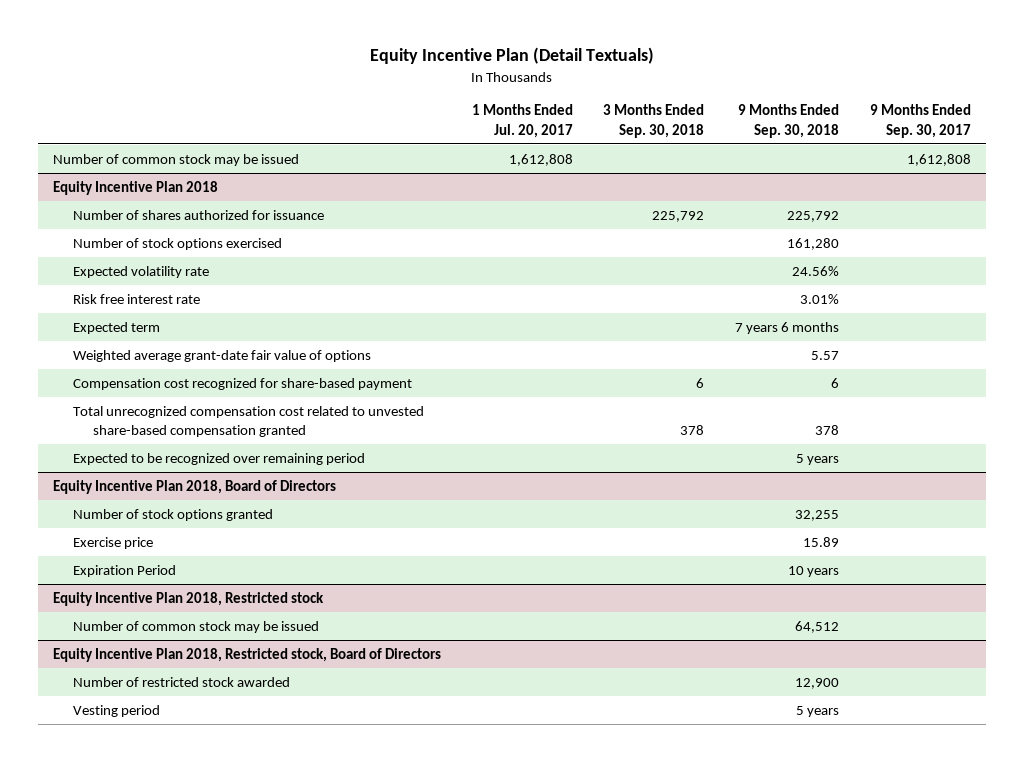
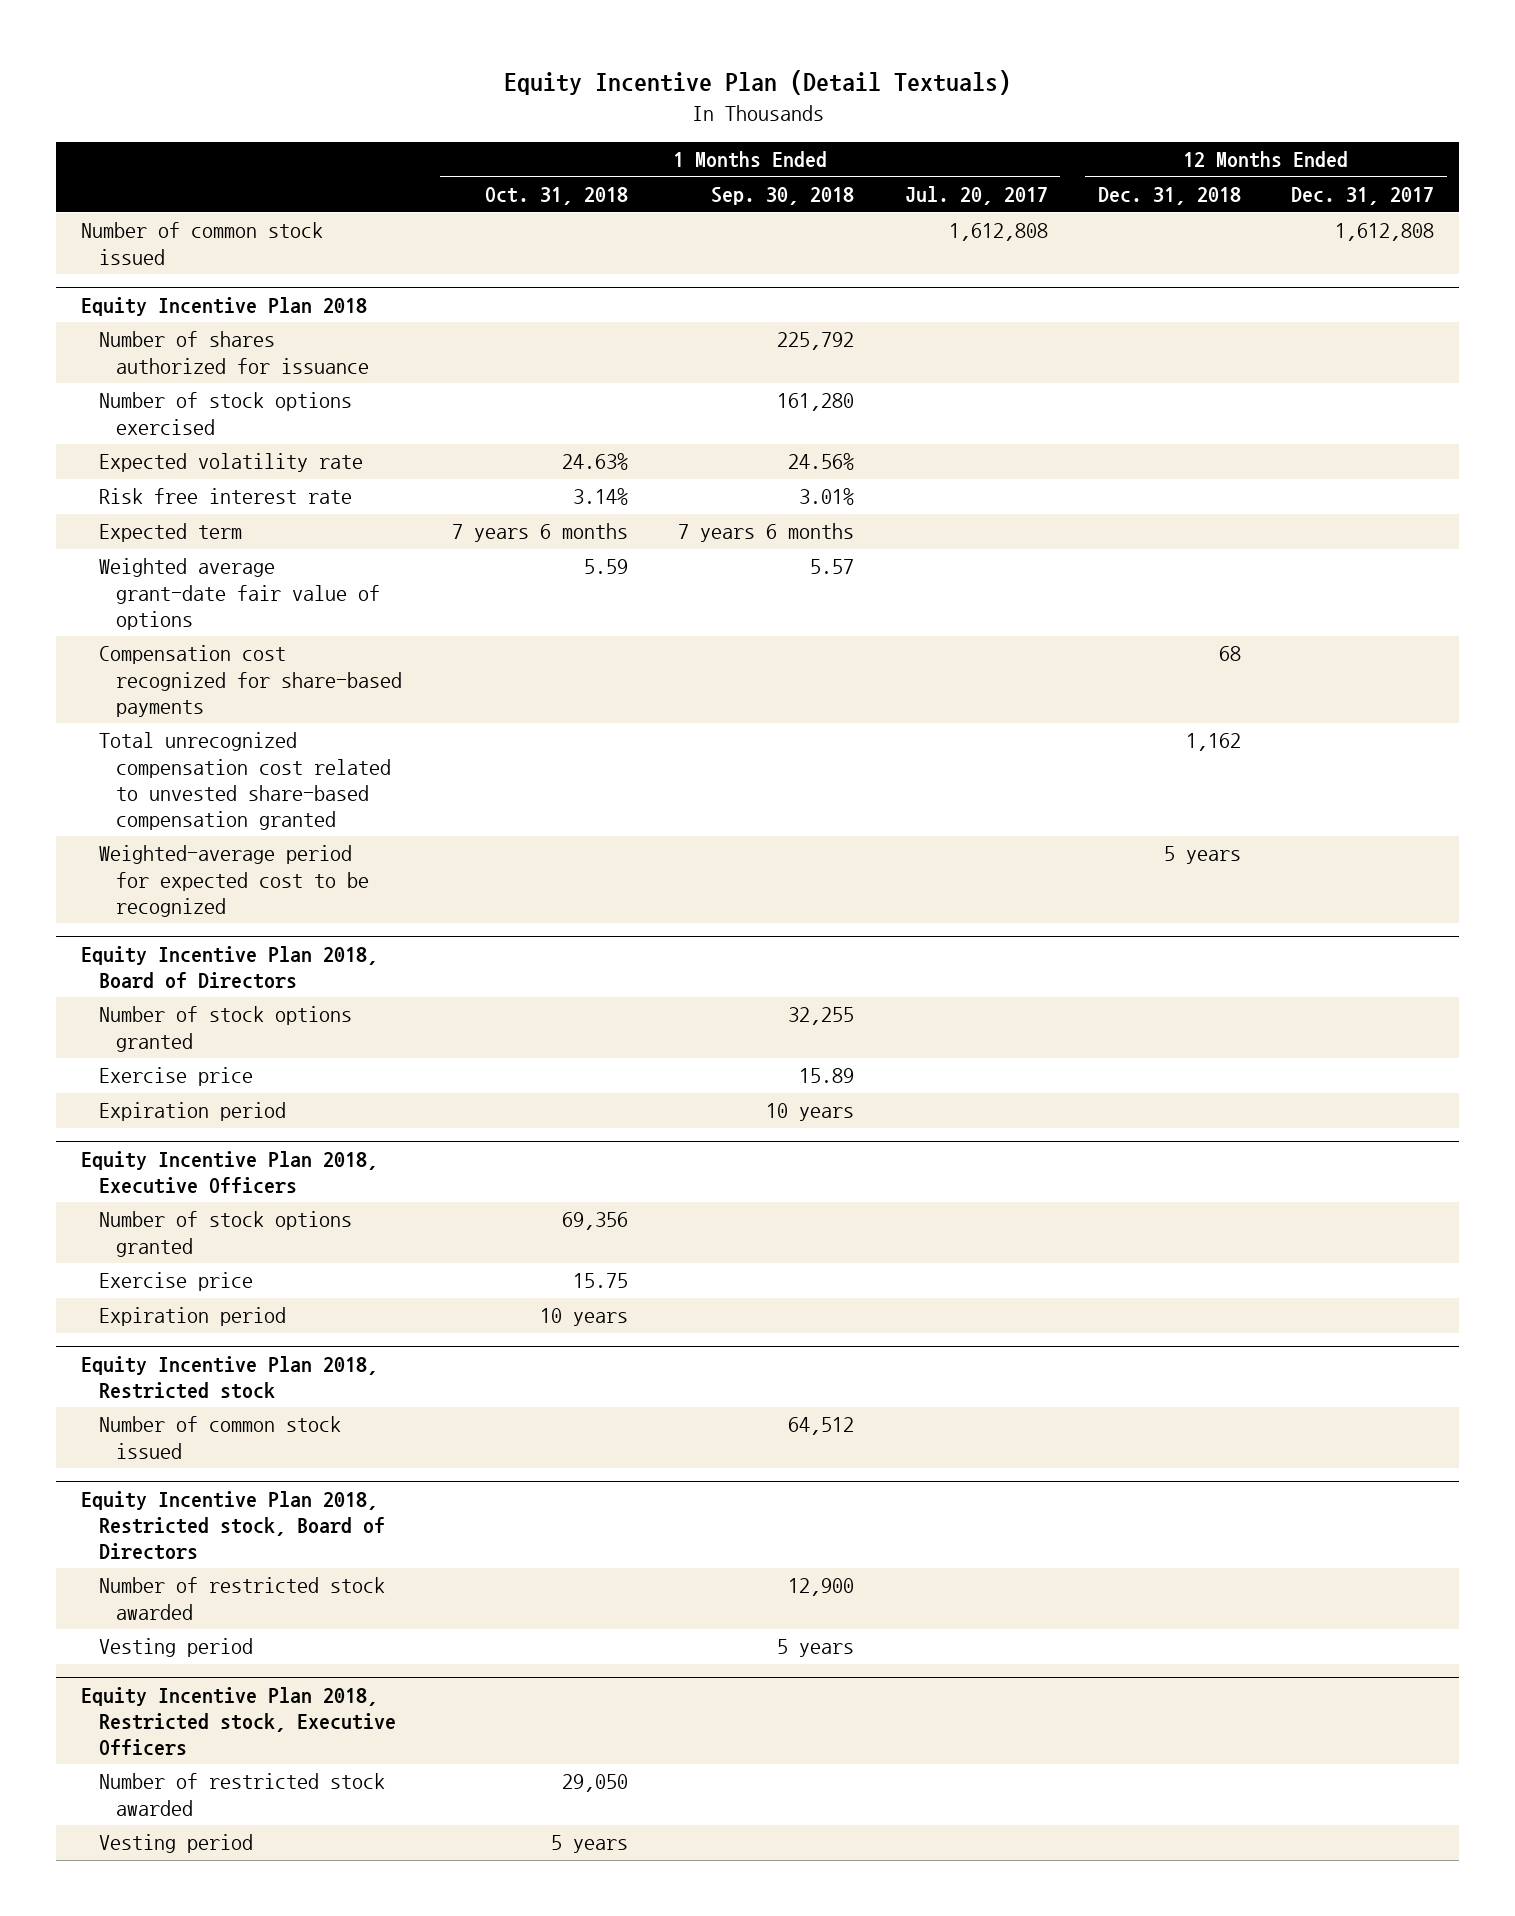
- | 1 Months Ended Jul. 20, 2017 | 3 Months Ended Sep. 30, 2018 | 9 Months Ended Sep. 30, 2018 | 9 Months Ended Sep. 30, 2017
+ | 1 Months Ended Oct. 31, 2018 | 1 Months Ended Sep. 30, 2018 | 1 Months Ended Jul. 20, 2017 | 12 Months Ended Dec. 31, 2018 | 12 Months Ended Dec. 31, 2017
- Number of common stock may be issued | 1,612,808 | | | 1,612,808
+ Number of common stock issued | | | 1,612,808 | | 1,612,808
@ Equity Incentive Plan 2018
- Compensation cost recognized for share-based payment | | 6 | 6 |
+ Compensation cost recognized for share-based payments | | | | 68 |
- Expected to be recognized over remaining period | | | 5 years |
+ Weighted-average period for expected cost to be recognized | | | | 5 years |
@ Equity Incentive Plan 2018, Board of Directors
- Expiration Period | | | 10 years |
+ Expiration period | | 10 years | | |
+ Equity Incentive Plan 2018, Executive Officers
+ Number of stock options granted | 69,356 | | | |
+ Exercise price | 15.75 | | | |
+ Expiration period | 10 years | | | |
@ Equity Incentive Plan 2018, Restricted stock
- Number of common stock may be issued | | | 64,512 |
+ Number of common stock issued | | 64,512 | | |
+ Equity Incentive Plan 2018, Restricted stock, Executive Officers
+ Number of restricted stock awarded | 29,050 | | | |
+ Vesting period | 5 years | | | |

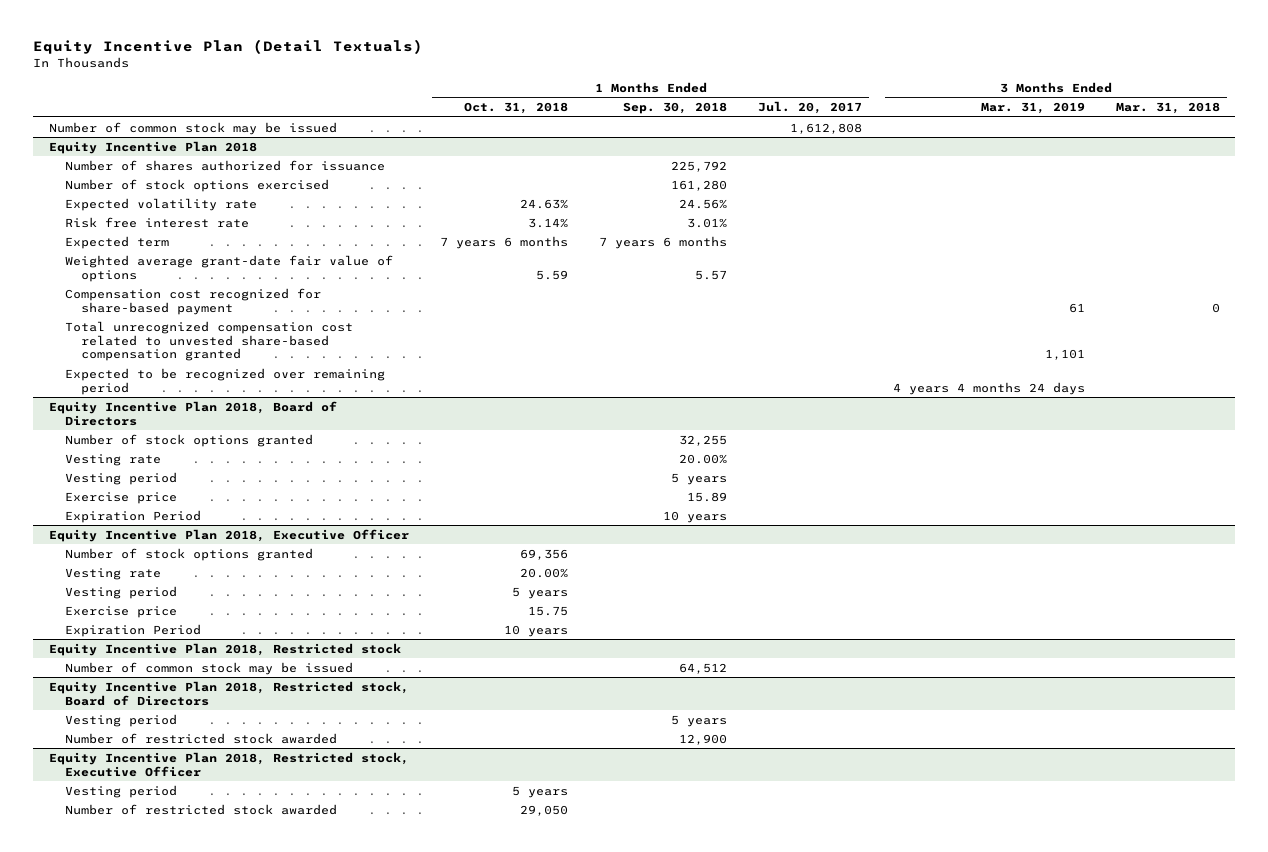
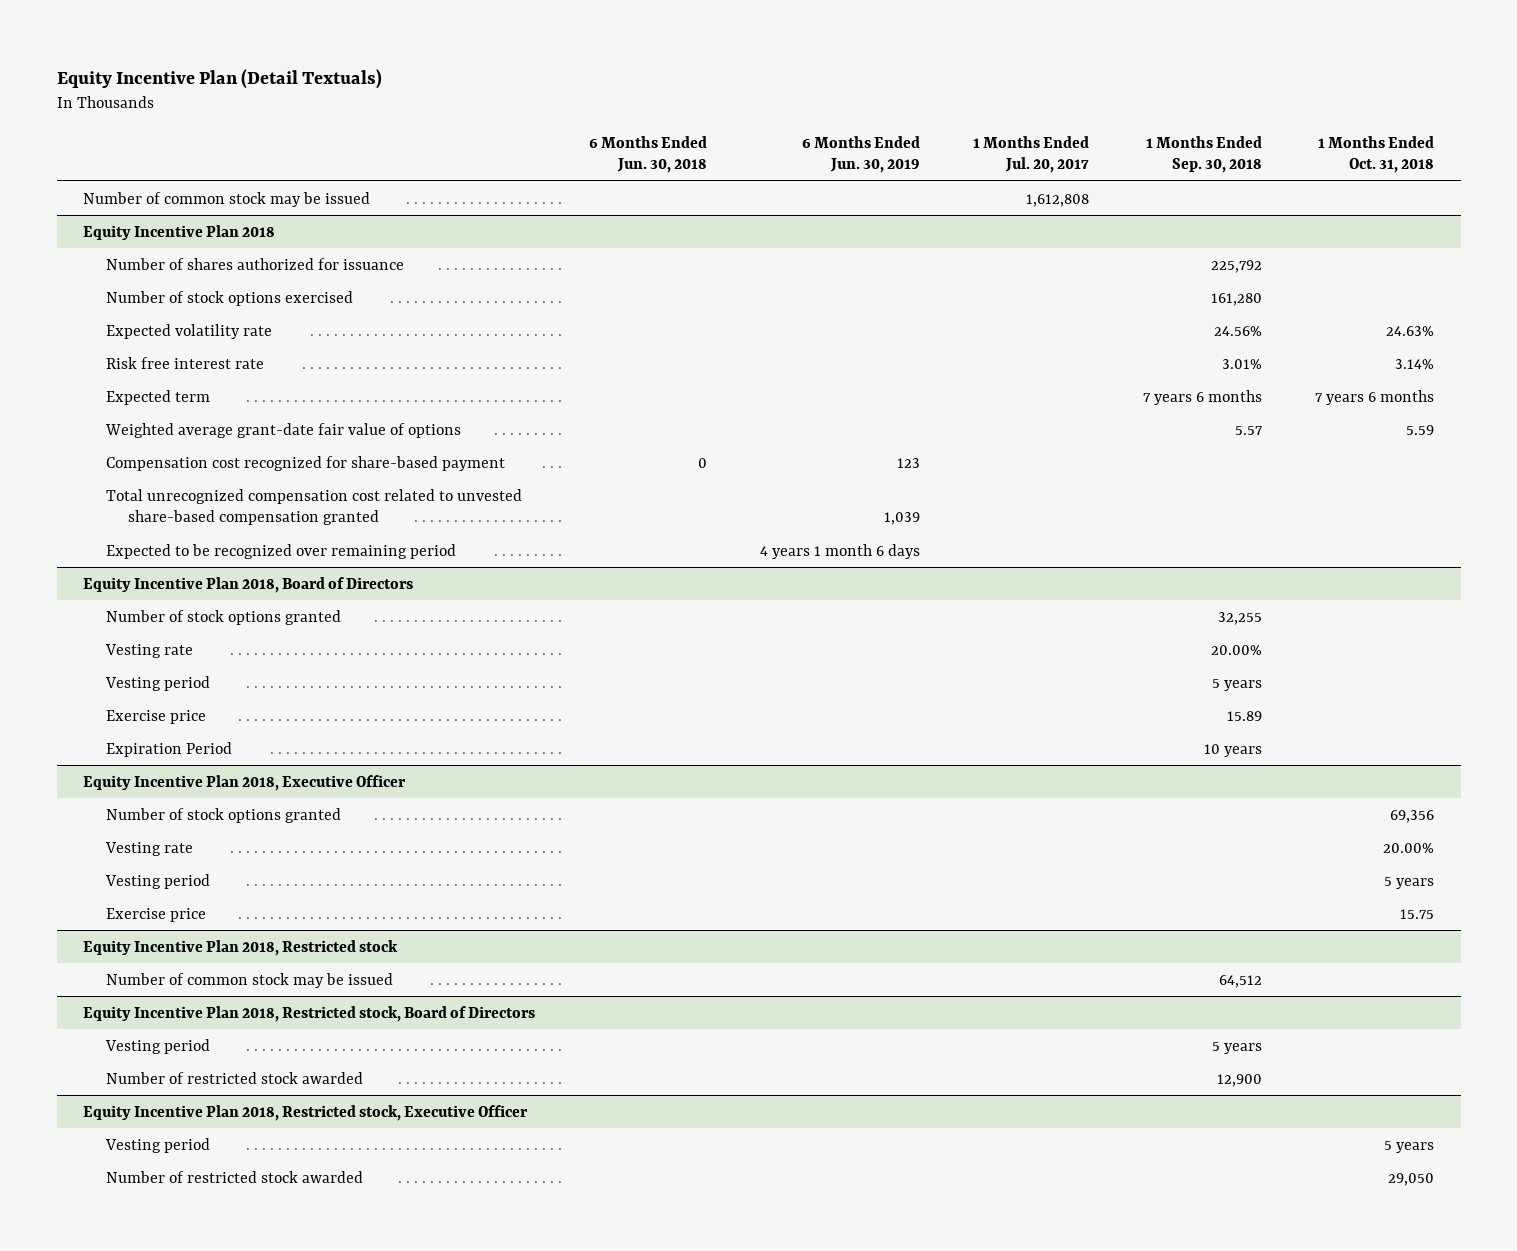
- | 1 Months Ended Oct. 31, 2018 | 1 Months Ended Sep. 30, 2018 | 1 Months Ended Jul. 20, 2017 | 3 Months Ended Mar. 31, 2019 | 3 Months Ended Mar. 31, 2018
+ | 6 Months Ended Jun. 30, 2018 | 6 Months Ended Jun. 30, 2019 | 1 Months Ended Jul. 20, 2017 | 1 Months Ended Sep. 30, 2018 | 1 Months Ended Oct. 31, 2018
@ Equity Incentive Plan 2018, Executive Officer
- Expiration Period | 10 years | | | |

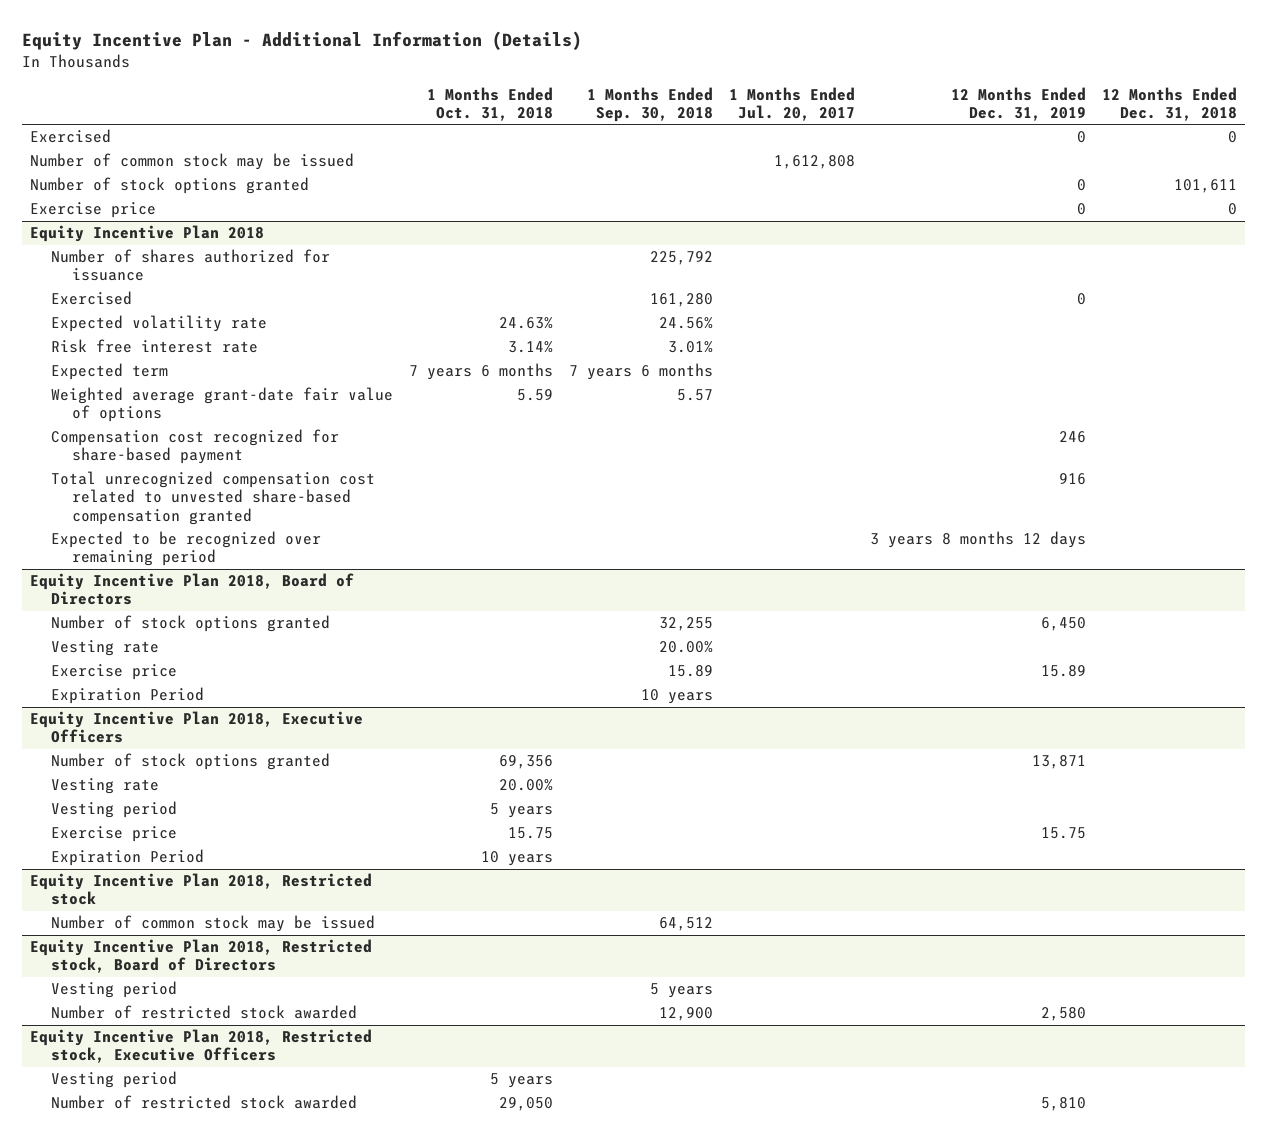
- Equity Incentive Plan (Detail Textuals)
+ Equity Incentive Plan - Additional Information (Details)
- | 6 Months Ended Jun. 30, 2018 | 6 Months Ended Jun. 30, 2019 | 1 Months Ended Jul. 20, 2017 | 1 Months Ended Sep. 30, 2018 | 1 Months Ended Oct. 31, 2018
+ | 1 Months Ended Oct. 31, 2018 | 1 Months Ended Sep. 30, 2018 | 1 Months Ended Jul. 20, 2017 | 12 Months Ended Dec. 31, 2019 | 12 Months Ended Dec. 31, 2018
+ Exercised | | | | 0 | 0
+ Number of stock options granted | | | | 0 | 101,611
+ Exercise price | | | | 0 | 0
@ Equity Incentive Plan 2018
- Number of stock options exercised | | | | 161,280 |
+ Exercised | | 161,280 | | 0 |
@ Equity Incentive Plan 2018, Board of Directors
- Vesting period | | | | 5 years |
- Equity Incentive Plan 2018, Executive Officer
+ Equity Incentive Plan 2018, Executive Officers
+ Expiration Period | 10 years | | | |
- Equity Incentive Plan 2018, Restricted stock, Executive Officer
+ Equity Incentive Plan 2018, Restricted stock, Executive Officers

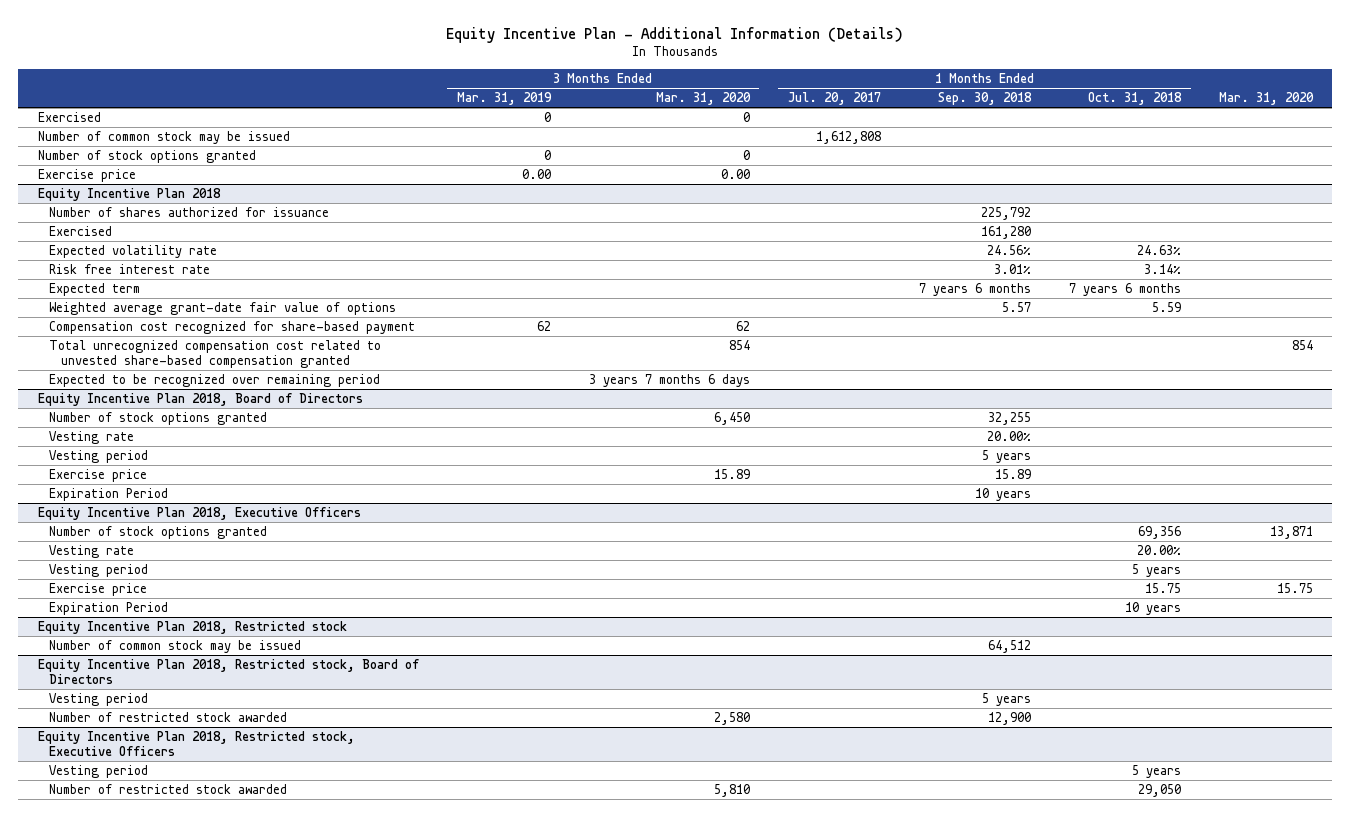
- | 1 Months Ended Oct. 31, 2018 | 1 Months Ended Sep. 30, 2018 | 1 Months Ended Jul. 20, 2017 | 12 Months Ended Dec. 31, 2019 | 12 Months Ended Dec. 31, 2018
+ | 3 Months Ended Mar. 31, 2019 | 3 Months Ended Mar. 31, 2020 | 1 Months Ended Jul. 20, 2017 | 1 Months Ended Sep. 30, 2018 | 1 Months Ended Oct. 31, 2018 | Mar. 31, 2020
@ Equity Incentive Plan 2018, Board of Directors
+ Vesting period | | | | 5 years | |

